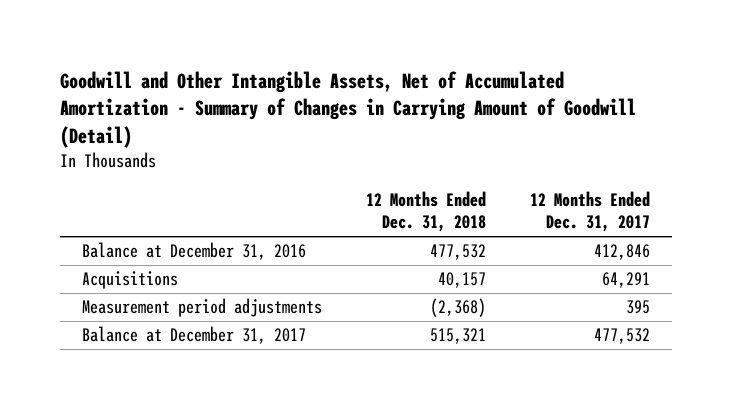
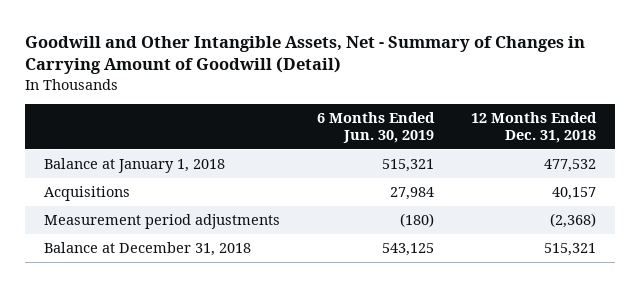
- Goodwill and Other Intangible Assets, Net of Accumulated Amortization - Summary of Changes in Carrying Amount of Goodwill (Detail)
+ Goodwill and Other Intangible Assets, Net - Summary of Changes in Carrying Amount of Goodwill (Detail)
- | 12 Months Ended Dec. 31, 2018 | 12 Months Ended Dec. 31, 2017
+ | 6 Months Ended Jun. 30, 2019 | 12 Months Ended Dec. 31, 2018
- Balance at December 31, 2016 | 477,532 | 412,846
+ Balance at January 1, 2018 | 515,321 | 477,532
- Balance at December 31, 2017 | 515,321 | 477,532
+ Balance at December 31, 2018 | 543,125 | 515,321

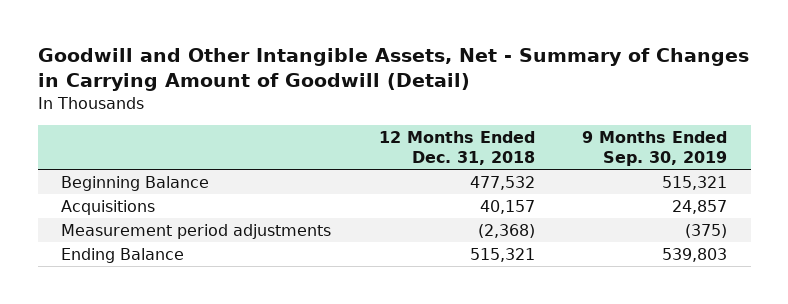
- | 6 Months Ended Jun. 30, 2019 | 12 Months Ended Dec. 31, 2018
+ | 12 Months Ended Dec. 31, 2018 | 9 Months Ended Sep. 30, 2019
- Balance at January 1, 2018 | 515,321 | 477,532
+ Beginning Balance | 477,532 | 515,321
- Balance at December 31, 2018 | 543,125 | 515,321
+ Ending Balance | 515,321 | 539,803

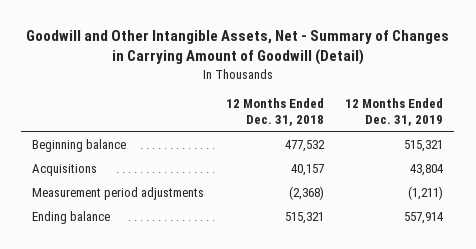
- | 12 Months Ended Dec. 31, 2018 | 9 Months Ended Sep. 30, 2019
+ | 12 Months Ended Dec. 31, 2018 | 12 Months Ended Dec. 31, 2019
- Beginning Balance | 477,532 | 515,321
+ Beginning balance | 477,532 | 515,321
- Ending Balance | 515,321 | 539,803
+ Ending balance | 515,321 | 557,914

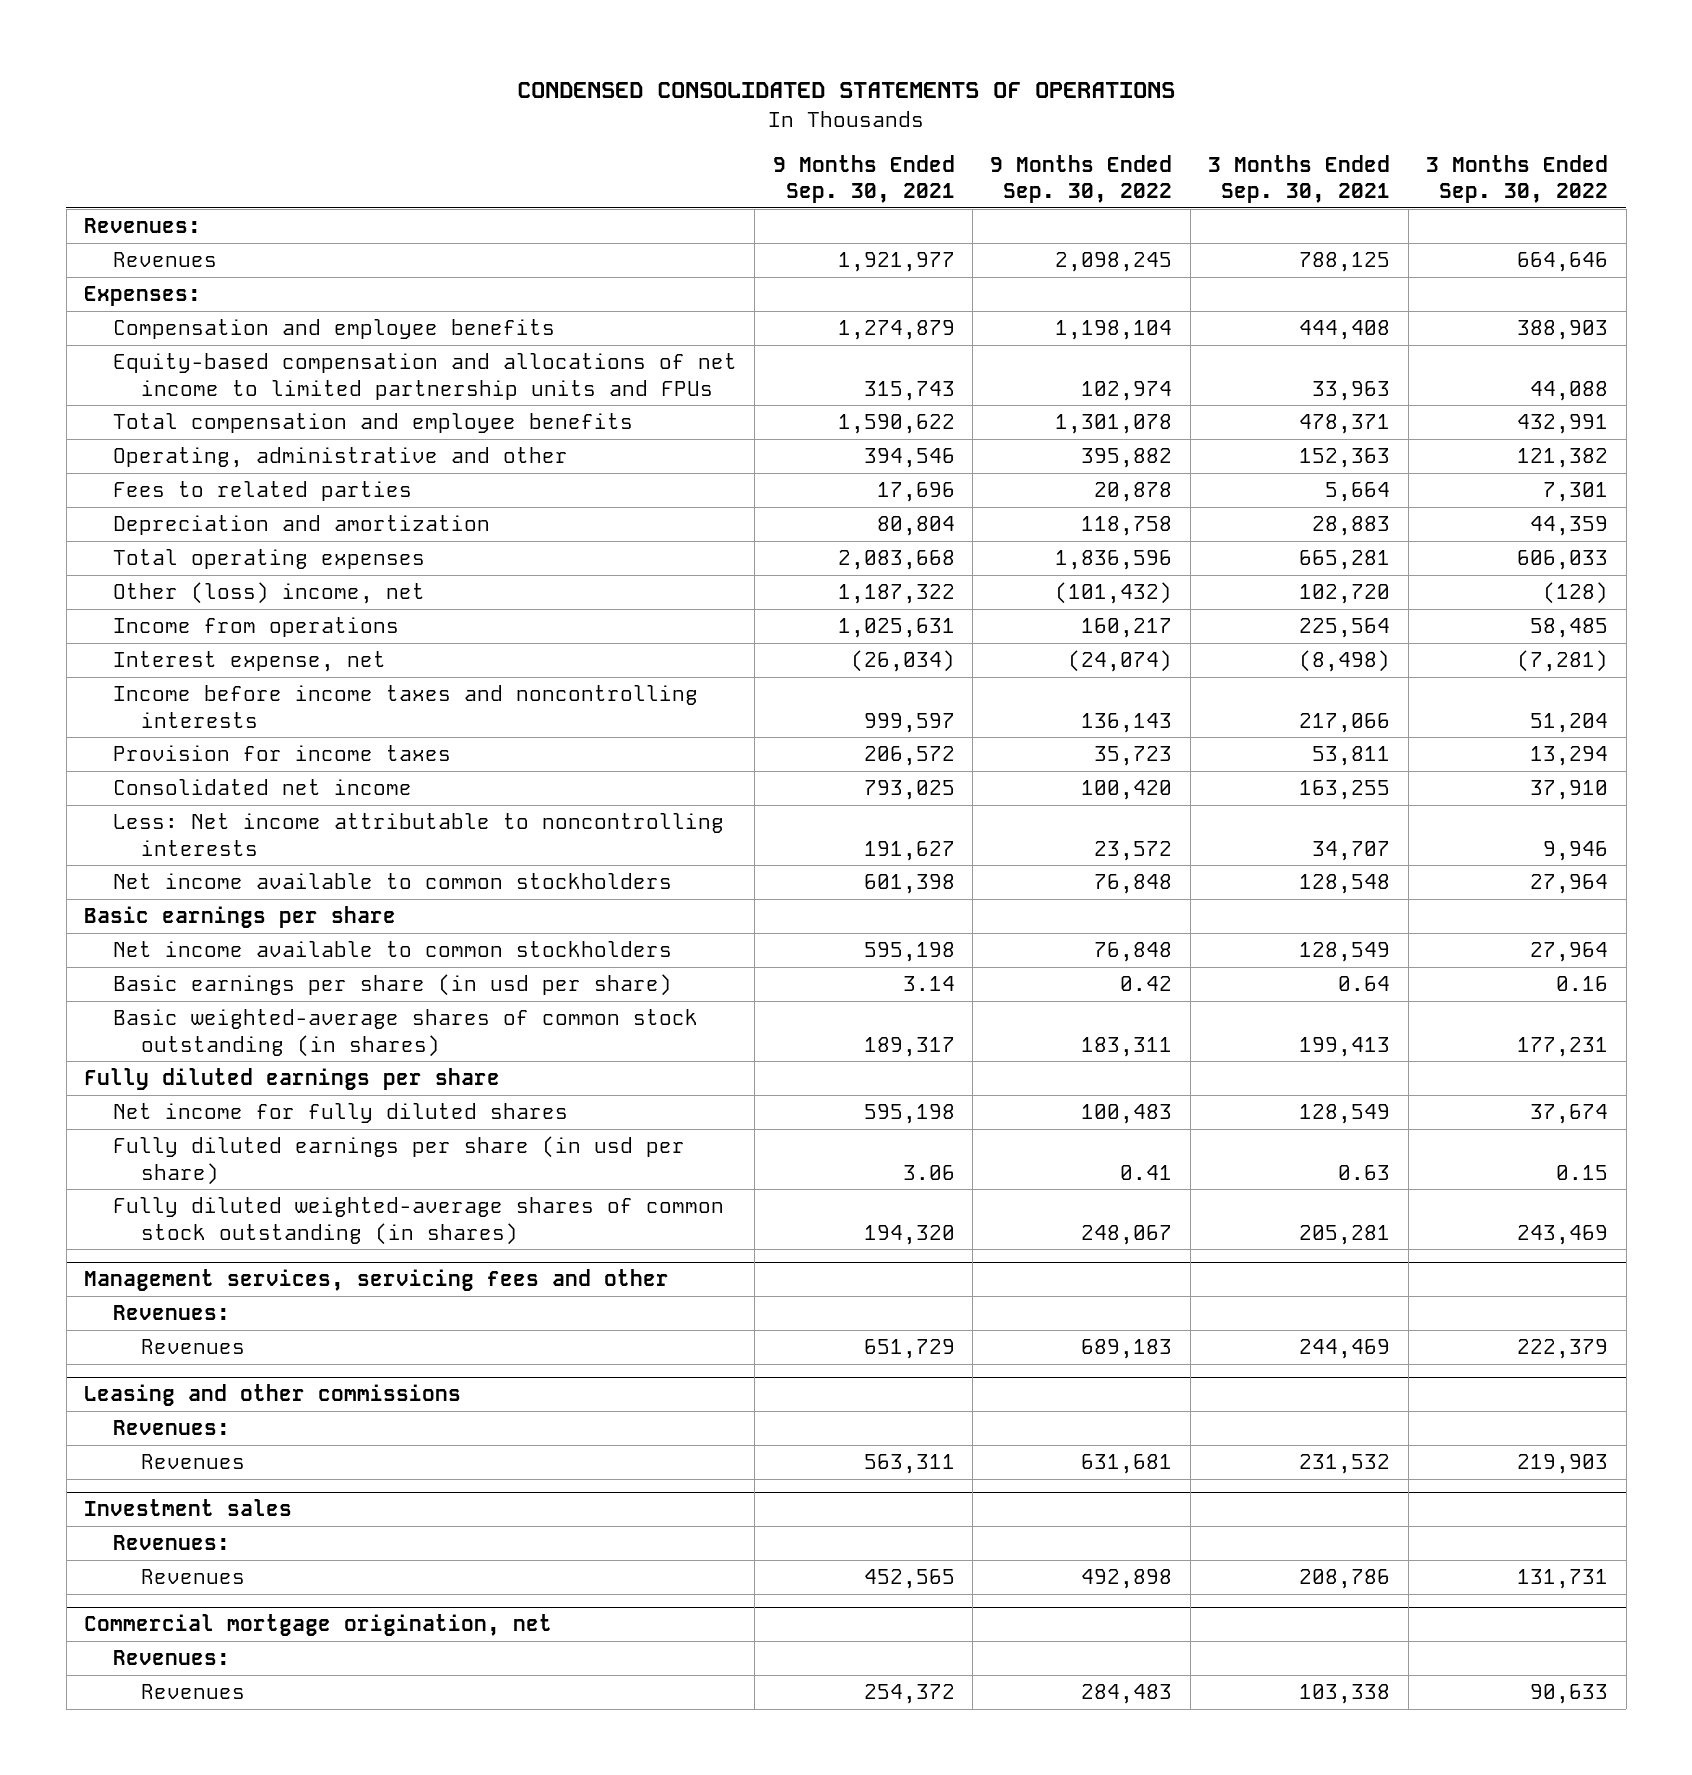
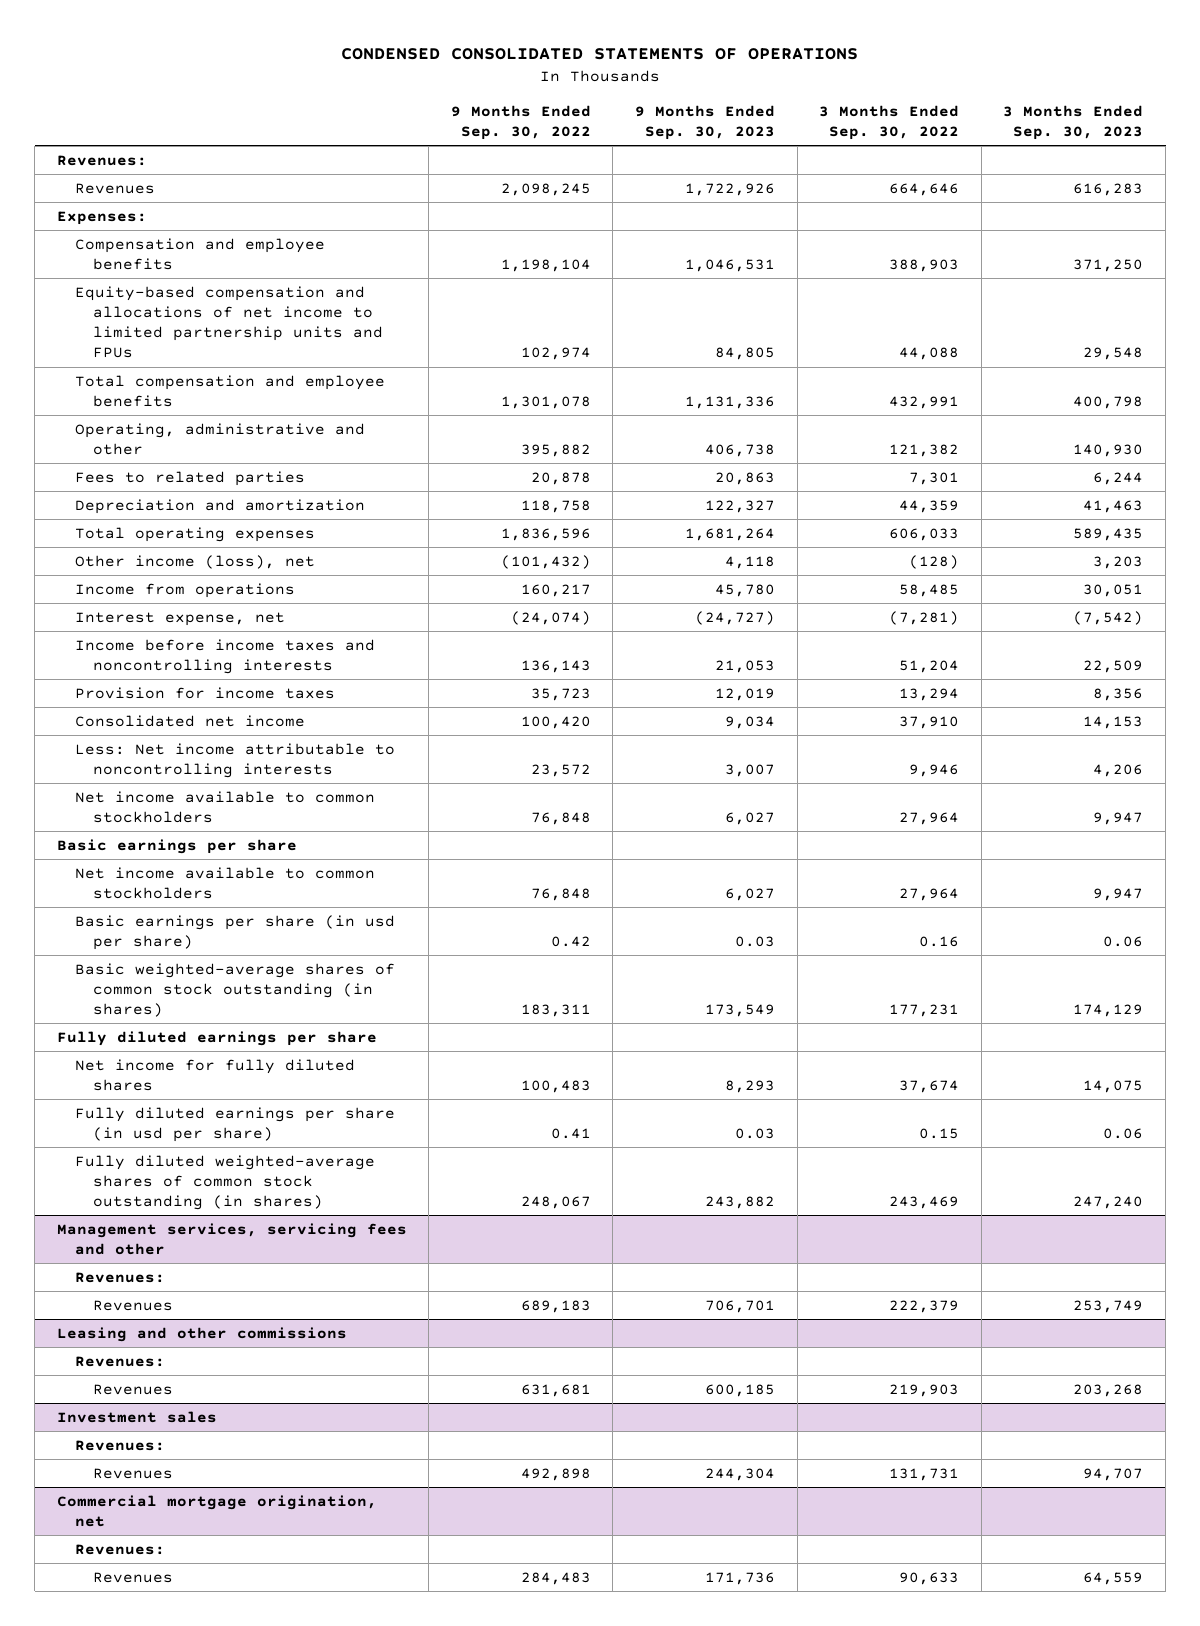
- | 9 Months Ended Sep. 30, 2021 | 9 Months Ended Sep. 30, 2022 | 3 Months Ended Sep. 30, 2021 | 3 Months Ended Sep. 30, 2022
+ | 9 Months Ended Sep. 30, 2022 | 9 Months Ended Sep. 30, 2023 | 3 Months Ended Sep. 30, 2022 | 3 Months Ended Sep. 30, 2023
- Other (loss) income, net | 1,187,322 | (101,432) | 102,720 | (128)
+ Other income (loss), net | (101,432) | 4,118 | (128) | 3,203

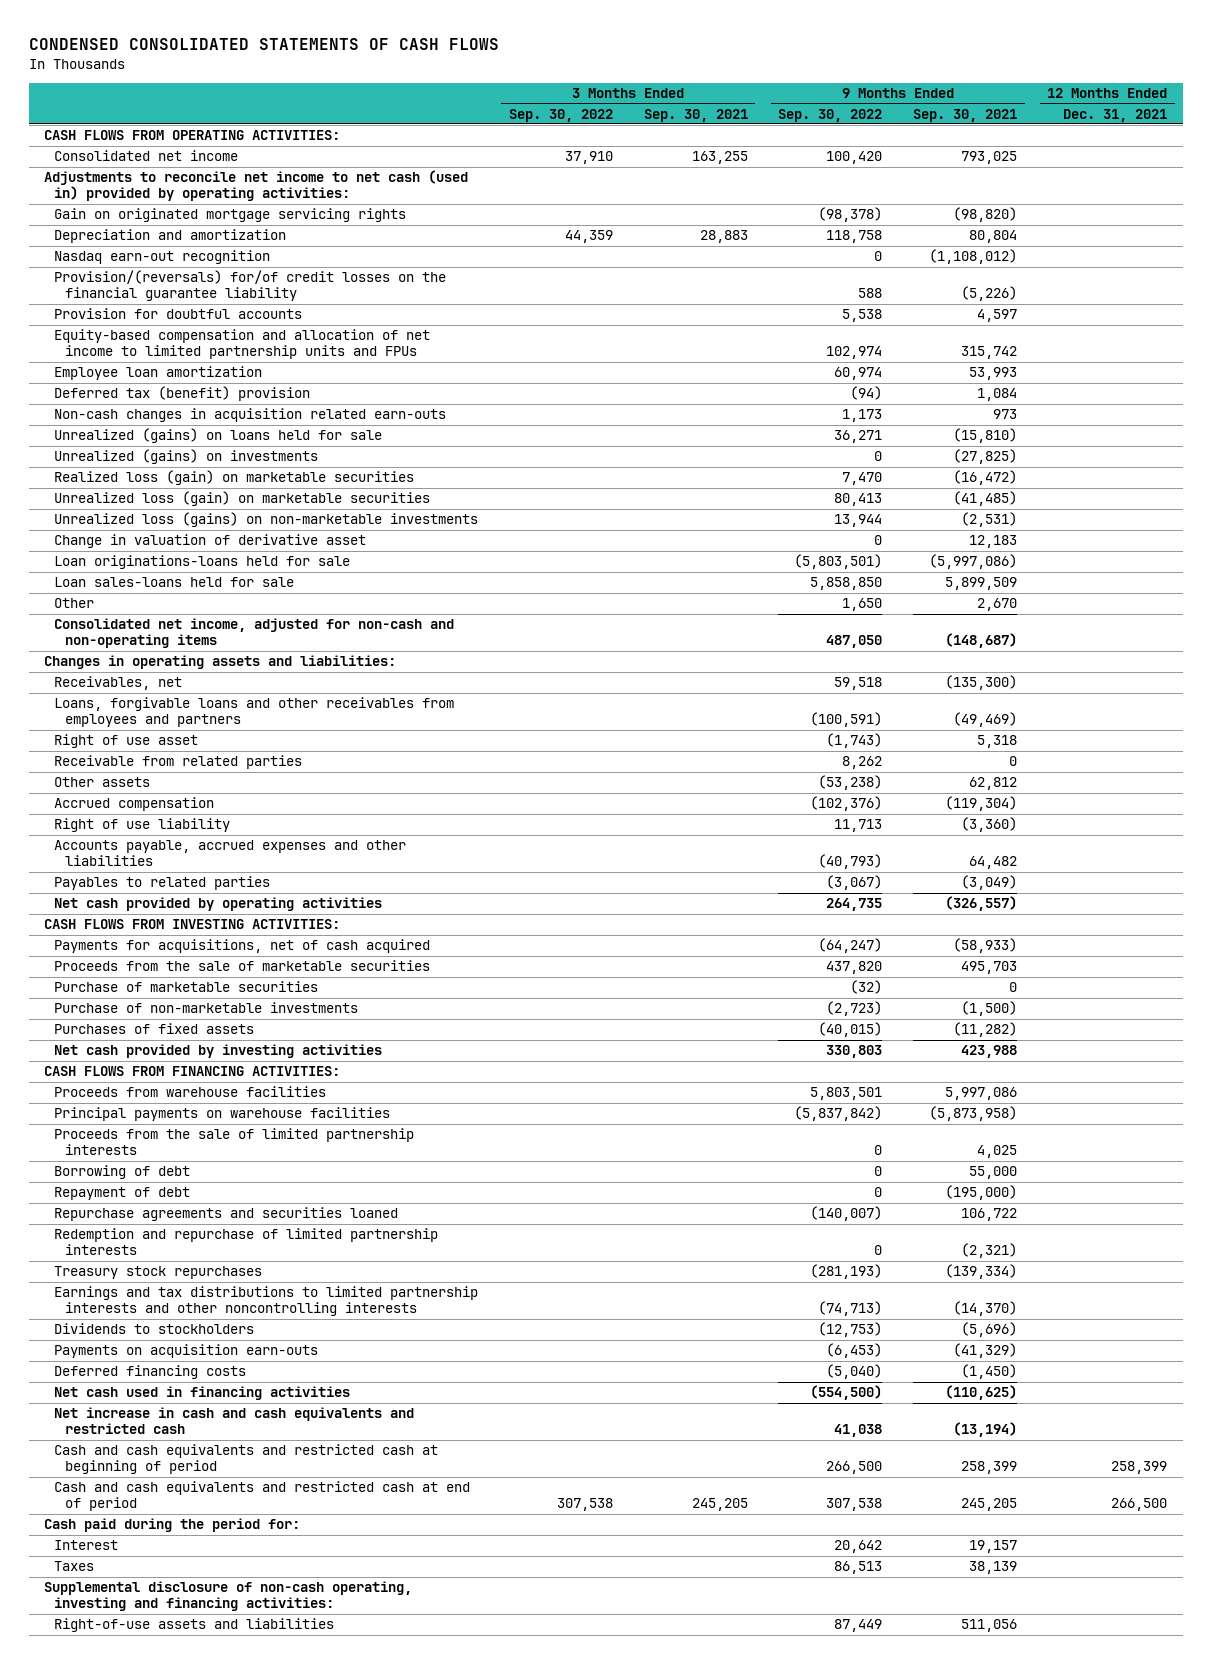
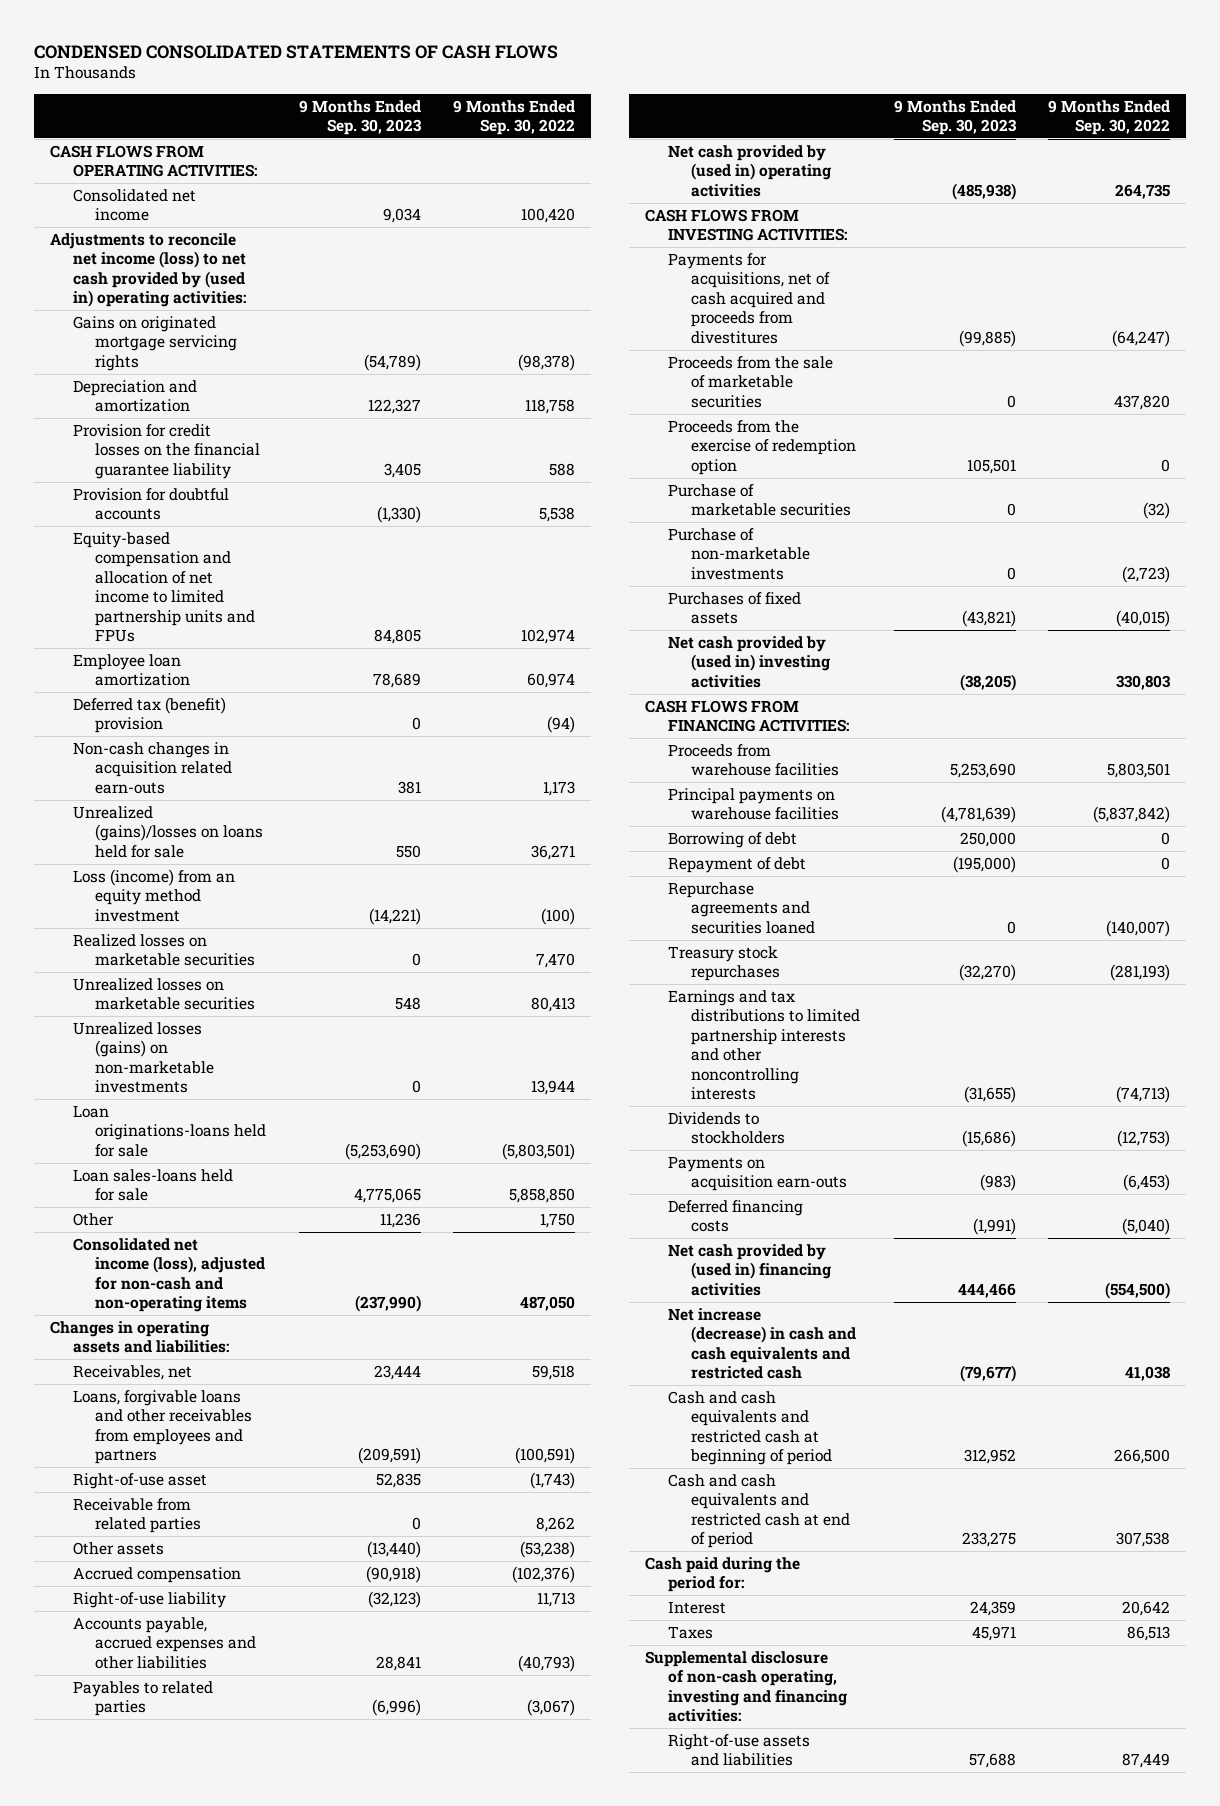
- | 3 Months Ended Sep. 30, 2022 | 3 Months Ended Sep. 30, 2021 | 9 Months Ended Sep. 30, 2022 | 9 Months Ended Sep. 30, 2021 | 12 Months Ended Dec. 31, 2021
+ | 9 Months Ended Sep. 30, 2023 | 9 Months Ended Sep. 30, 2022
- Adjustments to reconcile net income to net cash (used in) provided by operating activities:
- Gain on originated mortgage servicing rights | | | (98,378) | (98,820) |
+ Adjustments to reconcile net income (loss) to net cash provided by (used in) operating activities:
+ Gains on originated mortgage servicing rights | (54,789) | (98,378)
- Nasdaq earn-out recognition | | | 0 | (1,108,012) |
- Provision/(reversals) for/of credit losses on the financial guarantee liability | | | 588 | (5,226) |
+ Provision for credit losses on the financial guarantee liability | 3,405 | 588
- Unrealized (gains) on loans held for sale | | | 36,271 | (15,810) |
- Unrealized (gains) on investments | | | 0 | (27,825) |
- Realized loss (gain) on marketable securities | | | 7,470 | (16,472) |
- Unrealized loss (gain) on marketable securities | | | 80,413 | (41,485) |
- Unrealized loss (gains) on non-marketable investments | | | 13,944 | (2,531) |
- Change in valuation of derivative asset | | | 0 | 12,183 |
+ Unrealized (gains)/losses on loans held for sale | 550 | 36,271
+ Loss (income) from an equity method investment | (14,221) | (100)
+ Realized losses on marketable securities | 0 | 7,470
+ Unrealized losses on marketable securities | 548 | 80,413
+ Unrealized losses (gains) on non-marketable investments | 0 | 13,944
- Other | | | 1,650 | 2,670 |
- Consolidated net income, adjusted for non-cash and non-operating items | | | 487,050 | (148,687) |
+ Other | 11,236 | 1,750
+ Consolidated net income (loss), adjusted for non-cash and non-operating items | (237,990) | 487,050
- Right of use asset | | | (1,743) | 5,318 |
+ Right-of-use asset | 52,835 | (1,743)
- Right of use liability | | | 11,713 | (3,360) |
+ Right-of-use liability | (32,123) | 11,713
- Net cash provided by operating activities | | | 264,735 | (326,557) |
+ Net cash provided by (used in) operating activities | (485,938) | 264,735
- Payments for acquisitions, net of cash acquired | | | (64,247) | (58,933) |
+ Payments for acquisitions, net of cash acquired and proceeds from divestitures | (99,885) | (64,247)
+ Proceeds from the exercise of redemption option | 105,501 | 0
- Net cash provided by investing activities | | | 330,803 | 423,988 |
+ Net cash provided by (used in) investing activities | (38,205) | 330,803
- Proceeds from the sale of limited partnership interests | | | 0 | 4,025 |
- Redemption and repurchase of limited partnership interests | | | 0 | (2,321) |
- Net cash used in financing activities | | | (554,500) | (110,625) |
- Net increase in cash and cash equivalents and restricted cash | | | 41,038 | (13,194) |
+ Net cash provided by (used in) financing activities | 444,466 | (554,500)
+ Net increase (decrease) in cash and cash equivalents and restricted cash | (79,677) | 41,038

